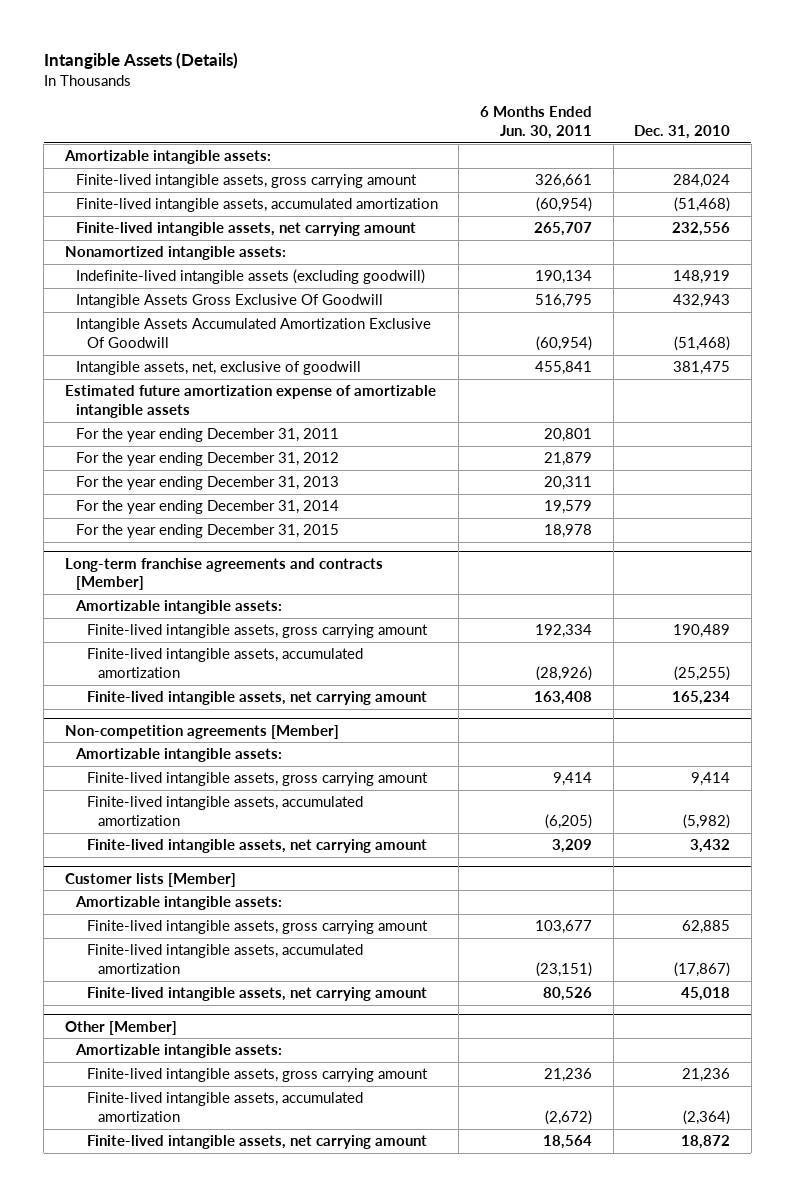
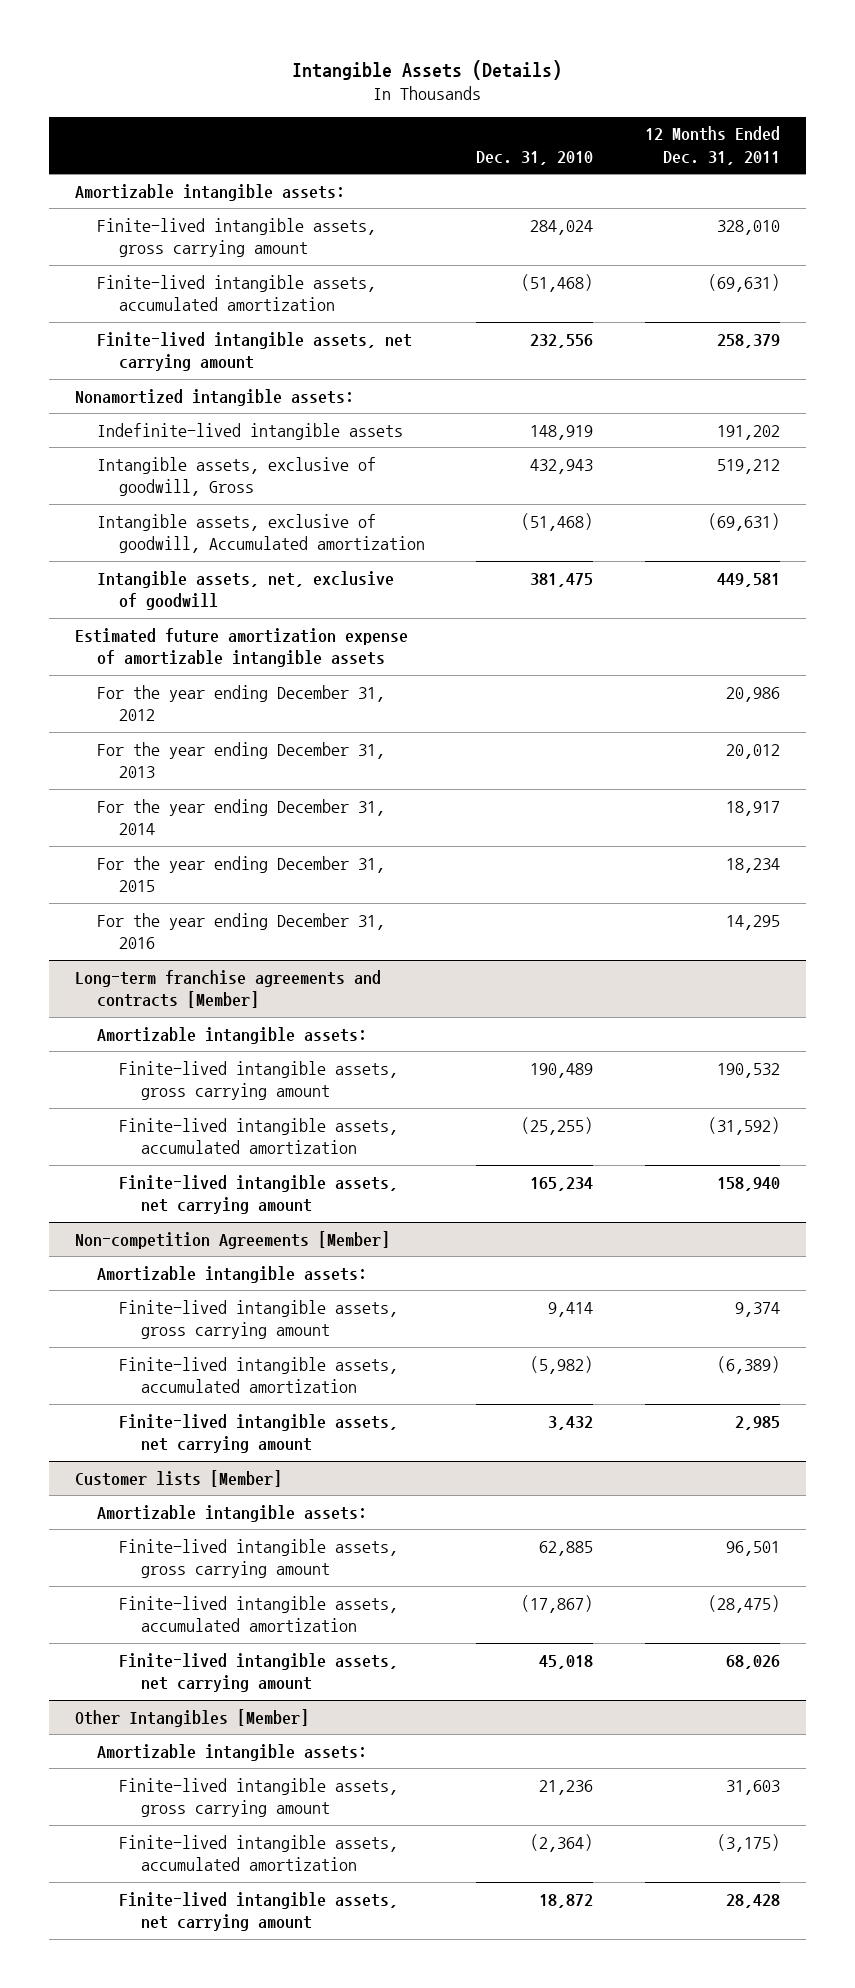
- | 6 Months Ended Jun. 30, 2011 | Dec. 31, 2010
+ | Dec. 31, 2010 | 12 Months Ended Dec. 31, 2011
- Indefinite-lived intangible assets (excluding goodwill) | 190,134 | 148,919
- Intangible Assets Gross Exclusive Of Goodwill | 516,795 | 432,943
- Intangible Assets Accumulated Amortization Exclusive Of Goodwill | (60,954) | (51,468)
+ Indefinite-lived intangible assets | 148,919 | 191,202
+ Intangible assets, exclusive of goodwill, Gross | 432,943 | 519,212
+ Intangible assets, exclusive of goodwill, Accumulated amortization | (51,468) | (69,631)
- For the year ending December 31, 2011 | 20,801 |
+ For the year ending December 31, 2016 | | 14,295
- Non-competition agreements [Member]
+ Non-competition Agreements [Member]
- Other [Member]
+ Other Intangibles [Member]

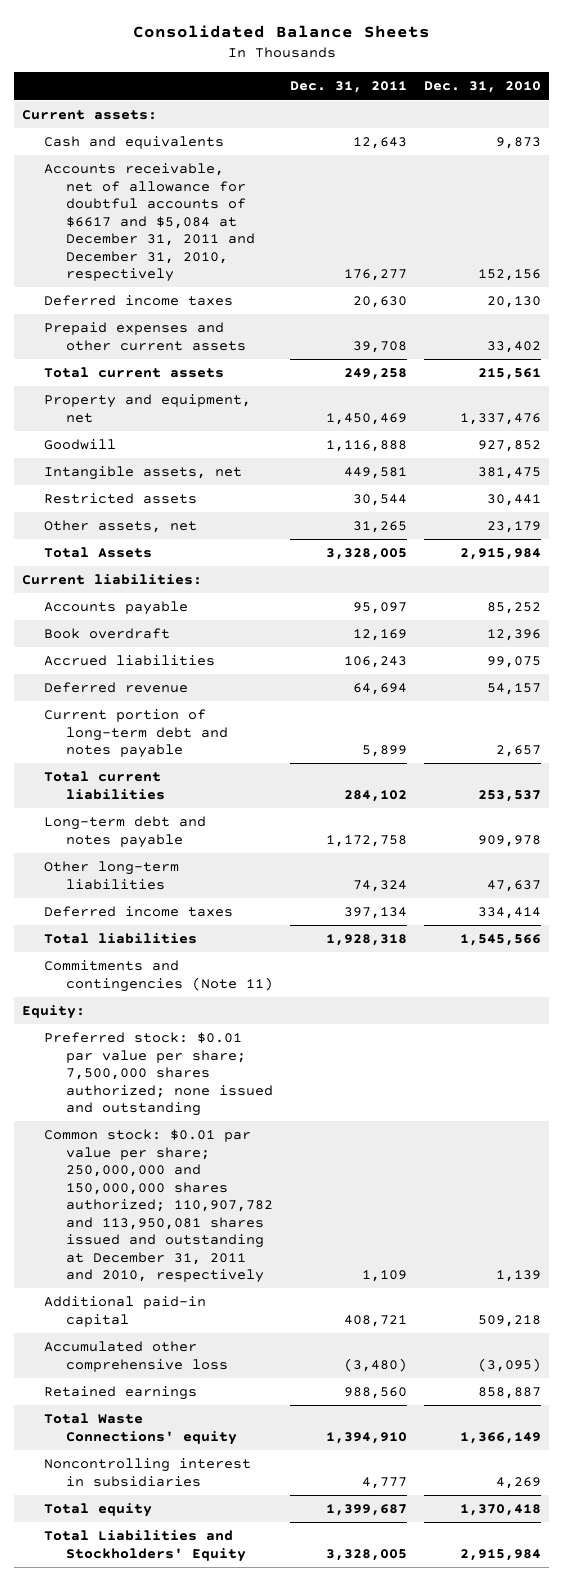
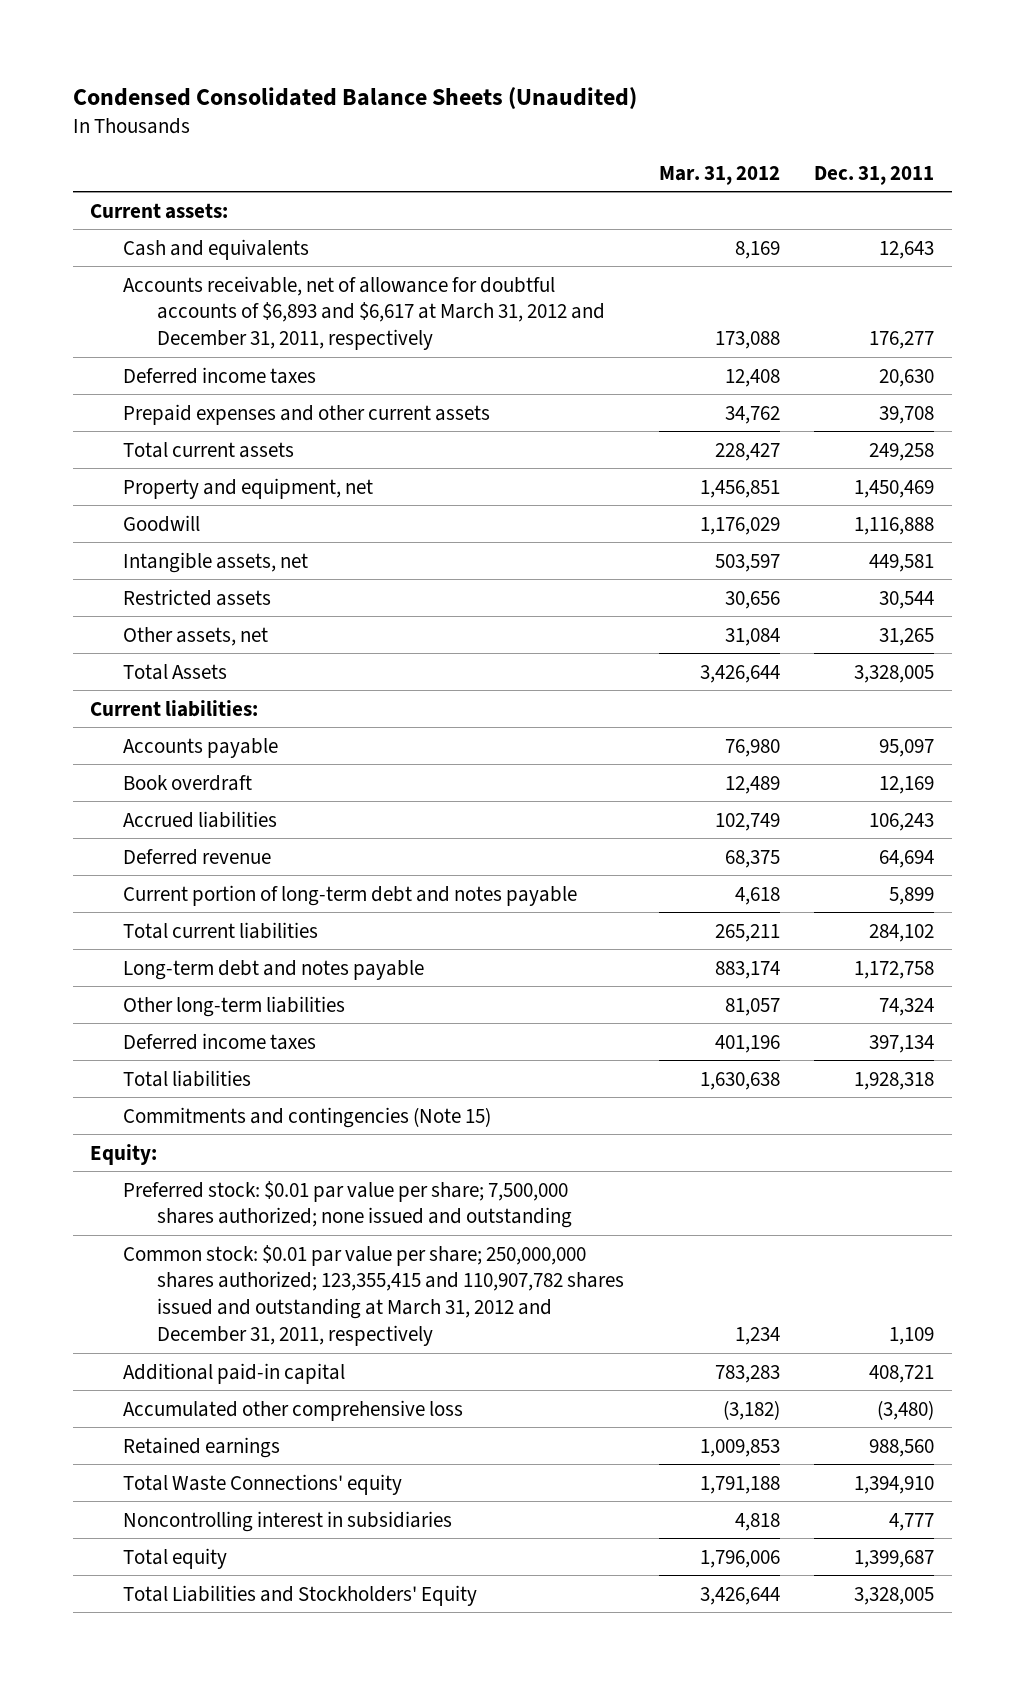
- Consolidated Balance Sheets
+ Condensed Consolidated Balance Sheets (Unaudited)
- | Dec. 31, 2011 | Dec. 31, 2010
+ | Mar. 31, 2012 | Dec. 31, 2011
- Accounts receivable, net of allowance for doubtful accounts of $6617 and $5,084 at December 31, 2011 and December 31, 2010, respectively | 176,277 | 152,156
+ Accounts receivable, net of allowance for doubtful accounts of $6,893 and $6,617 at March 31, 2012 and December 31, 2011, respectively | 173,088 | 176,277
- Commitments and contingencies (Note 11)
+ Commitments and contingencies (Note 15)
- Common stock: $0.01 par value per share; 250,000,000 and 150,000,000 shares authorized; 110,907,782 and 113,950,081 shares issued and outstanding at December 31, 2011 and 2010, respectively | 1,109 | 1,139
+ Common stock: $0.01 par value per share; 250,000,000 shares authorized; 123,355,415 and 110,907,782 shares issued and outstanding at March 31, 2012 and December 31, 2011, respectively | 1,234 | 1,109

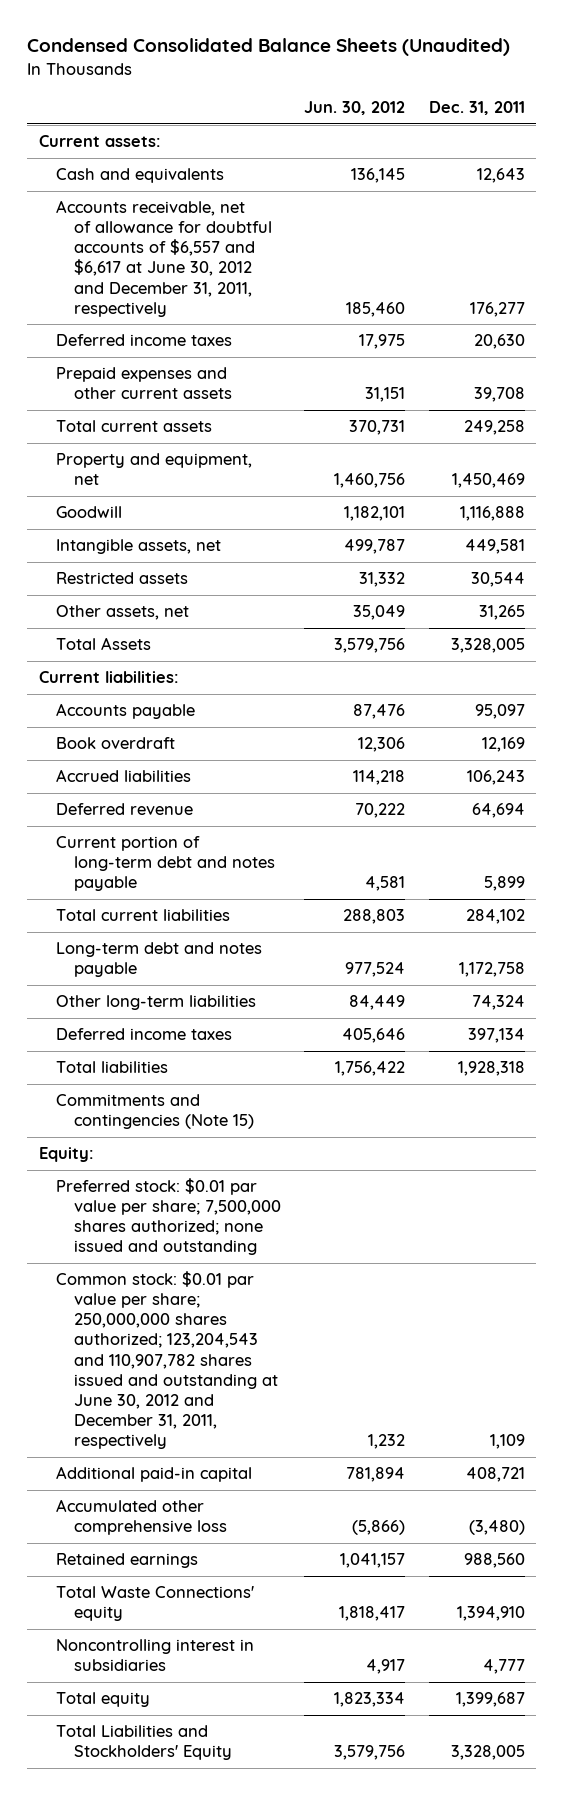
- | Mar. 31, 2012 | Dec. 31, 2011
+ | Jun. 30, 2012 | Dec. 31, 2011
- Accounts receivable, net of allowance for doubtful accounts of $6,893 and $6,617 at March 31, 2012 and December 31, 2011, respectively | 173,088 | 176,277
+ Accounts receivable, net of allowance for doubtful accounts of $6,557 and $6,617 at June 30, 2012 and December 31, 2011, respectively | 185,460 | 176,277
- Common stock: $0.01 par value per share; 250,000,000 shares authorized; 123,355,415 and 110,907,782 shares issued and outstanding at March 31, 2012 and December 31, 2011, respectively | 1,234 | 1,109
+ Common stock: $0.01 par value per share; 250,000,000 shares authorized; 123,204,543 and 110,907,782 shares issued and outstanding at June 30, 2012 and December 31, 2011, respectively | 1,232 | 1,109

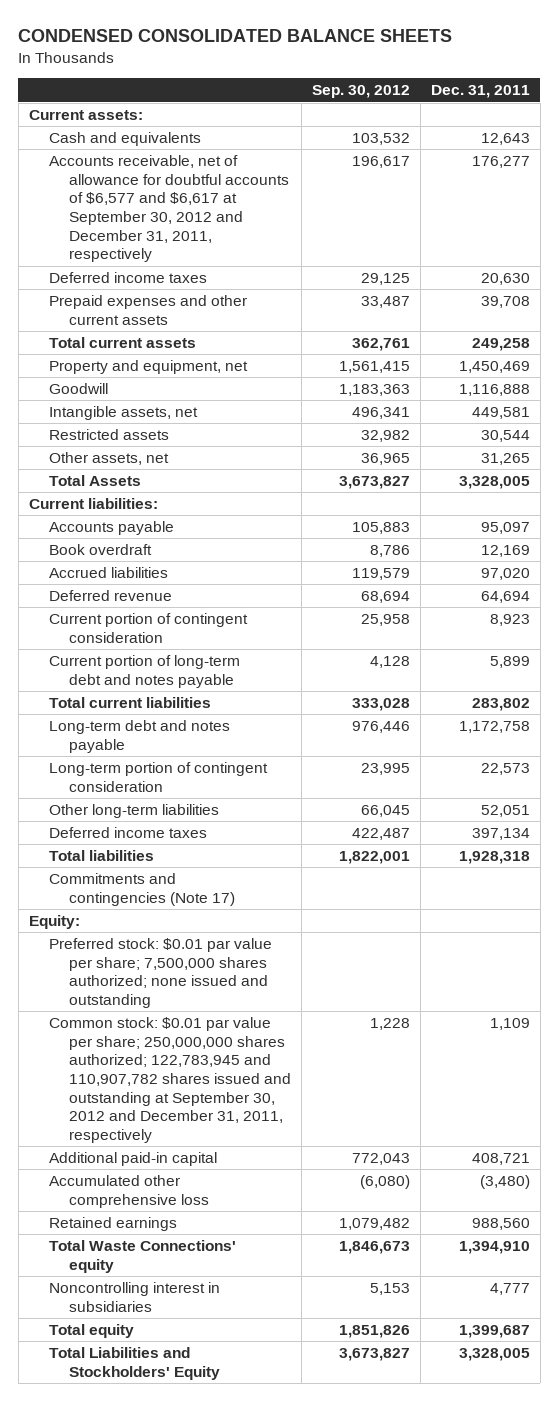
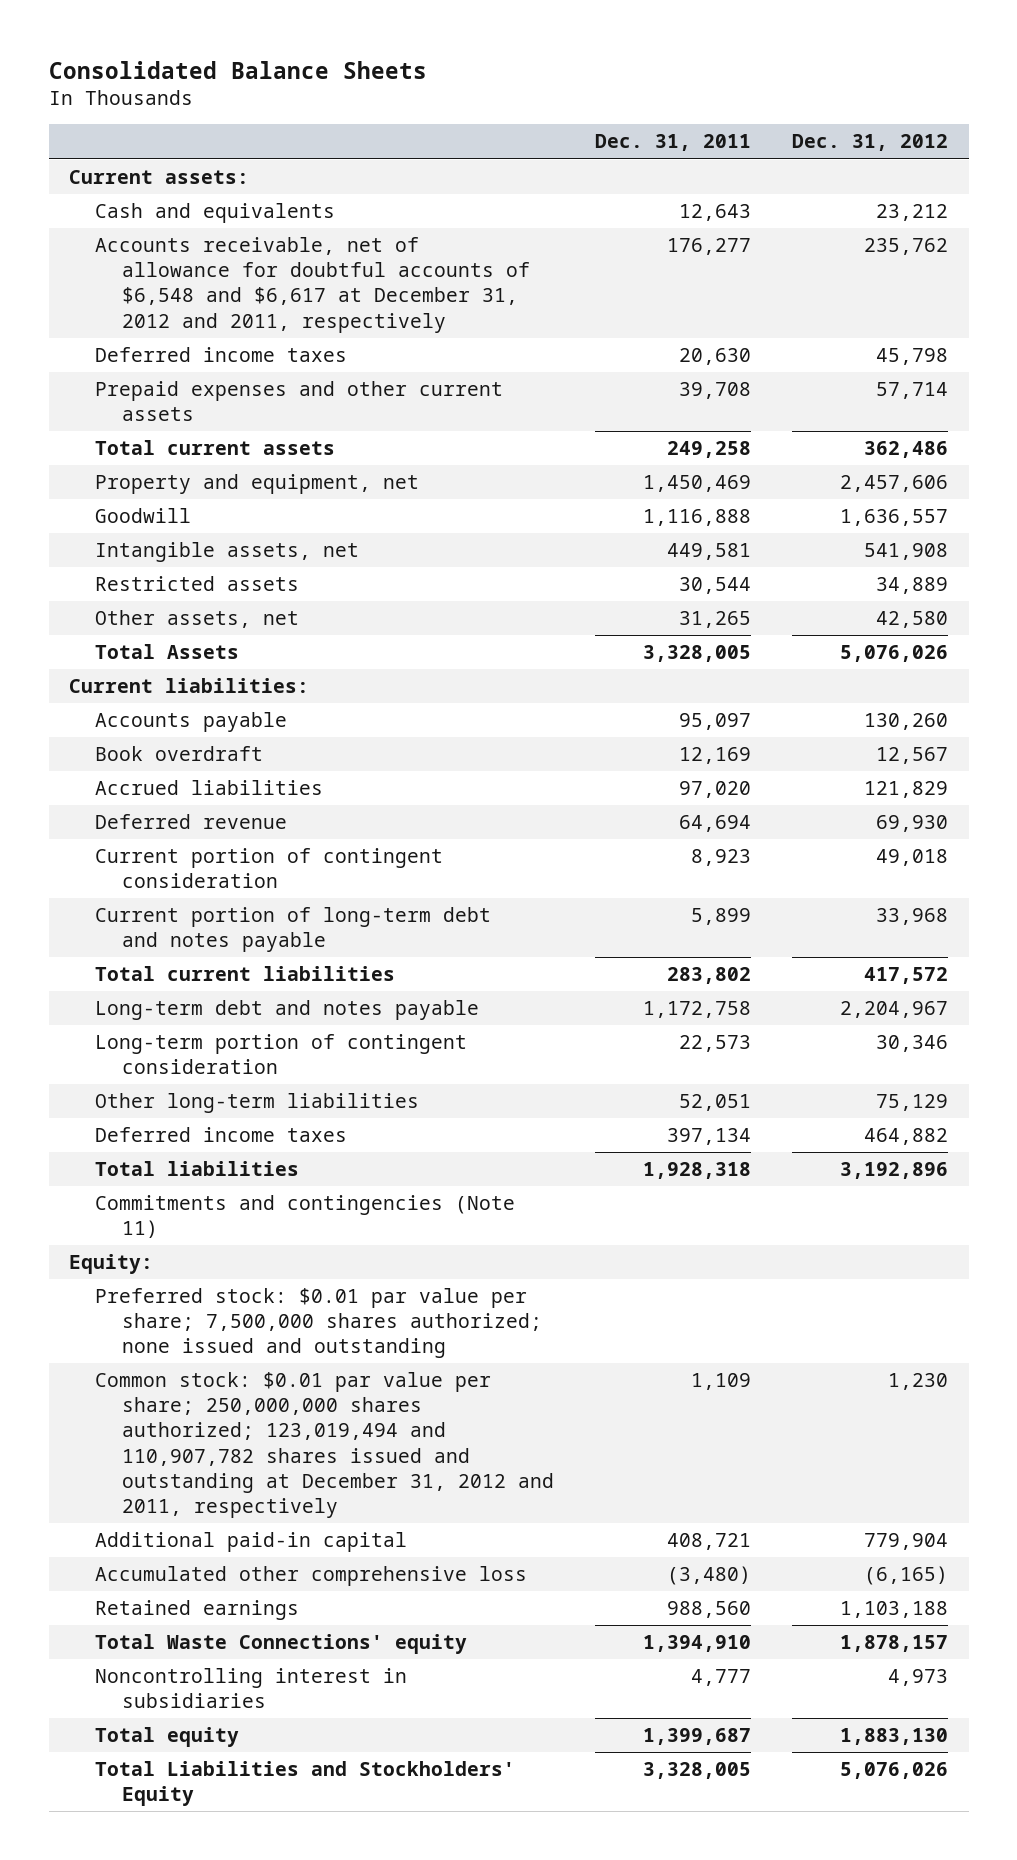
- CONDENSED CONSOLIDATED BALANCE SHEETS
+ Consolidated Balance Sheets
- | Sep. 30, 2012 | Dec. 31, 2011
+ | Dec. 31, 2011 | Dec. 31, 2012
- Accounts receivable, net of allowance for doubtful accounts of $6,577 and $6,617 at September 30, 2012 and December 31, 2011, respectively | 196,617 | 176,277
+ Accounts receivable, net of allowance for doubtful accounts of $6,548 and $6,617 at December 31, 2012 and 2011, respectively | 176,277 | 235,762
- Commitments and contingencies (Note 17)
+ Commitments and contingencies (Note 11)
- Common stock: $0.01 par value per share; 250,000,000 shares authorized; 122,783,945 and 110,907,782 shares issued and outstanding at September 30, 2012 and December 31, 2011, respectively | 1,228 | 1,109
+ Common stock: $0.01 par value per share; 250,000,000 shares authorized; 123,019,494 and 110,907,782 shares issued and outstanding at December 31, 2012 and 2011, respectively | 1,109 | 1,230

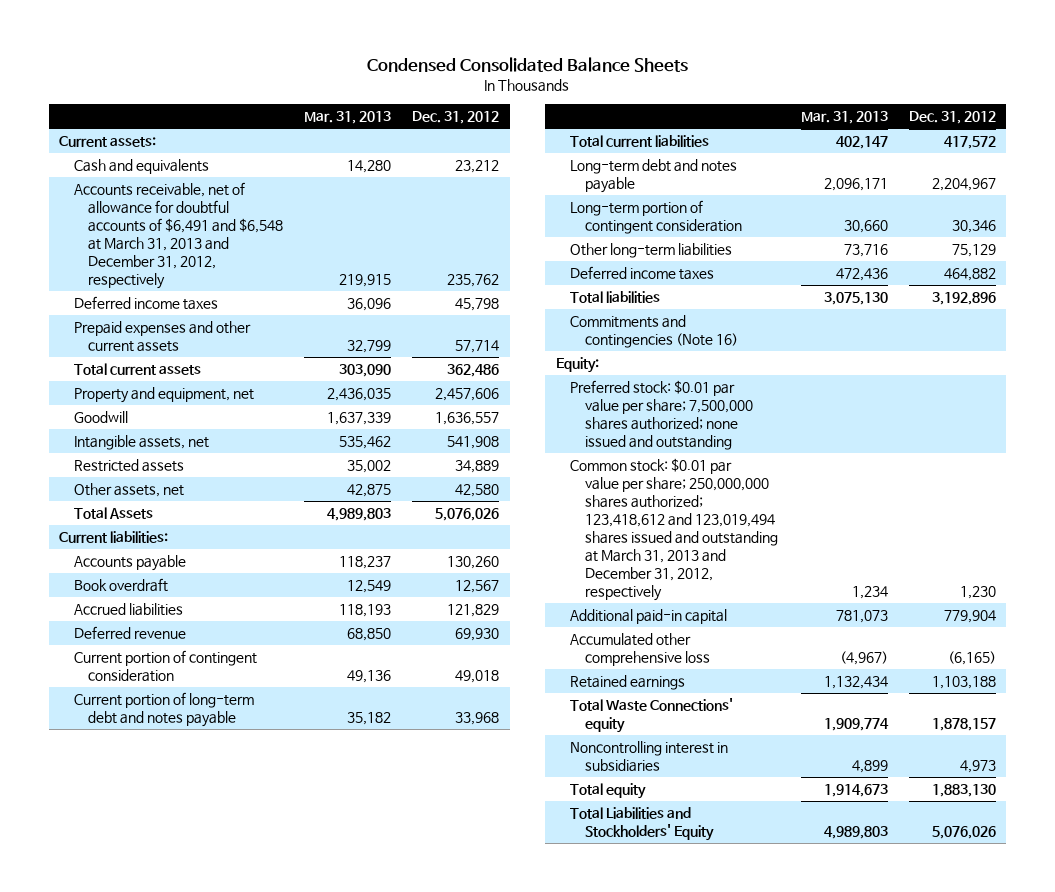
- Consolidated Balance Sheets
+ Condensed Consolidated Balance Sheets
- | Dec. 31, 2011 | Dec. 31, 2012
+ | Mar. 31, 2013 | Dec. 31, 2012
- Accounts receivable, net of allowance for doubtful accounts of $6,548 and $6,617 at December 31, 2012 and 2011, respectively | 176,277 | 235,762
+ Accounts receivable, net of allowance for doubtful accounts of $6,491 and $6,548 at March 31, 2013 and December 31, 2012, respectively | 219,915 | 235,762
- Commitments and contingencies (Note 11)
+ Commitments and contingencies (Note 16)
- Common stock: $0.01 par value per share; 250,000,000 shares authorized; 123,019,494 and 110,907,782 shares issued and outstanding at December 31, 2012 and 2011, respectively | 1,109 | 1,230
+ Common stock: $0.01 par value per share; 250,000,000 shares authorized; 123,418,612 and 123,019,494 shares issued and outstanding at March 31, 2013 and December 31, 2012, respectively | 1,234 | 1,230

